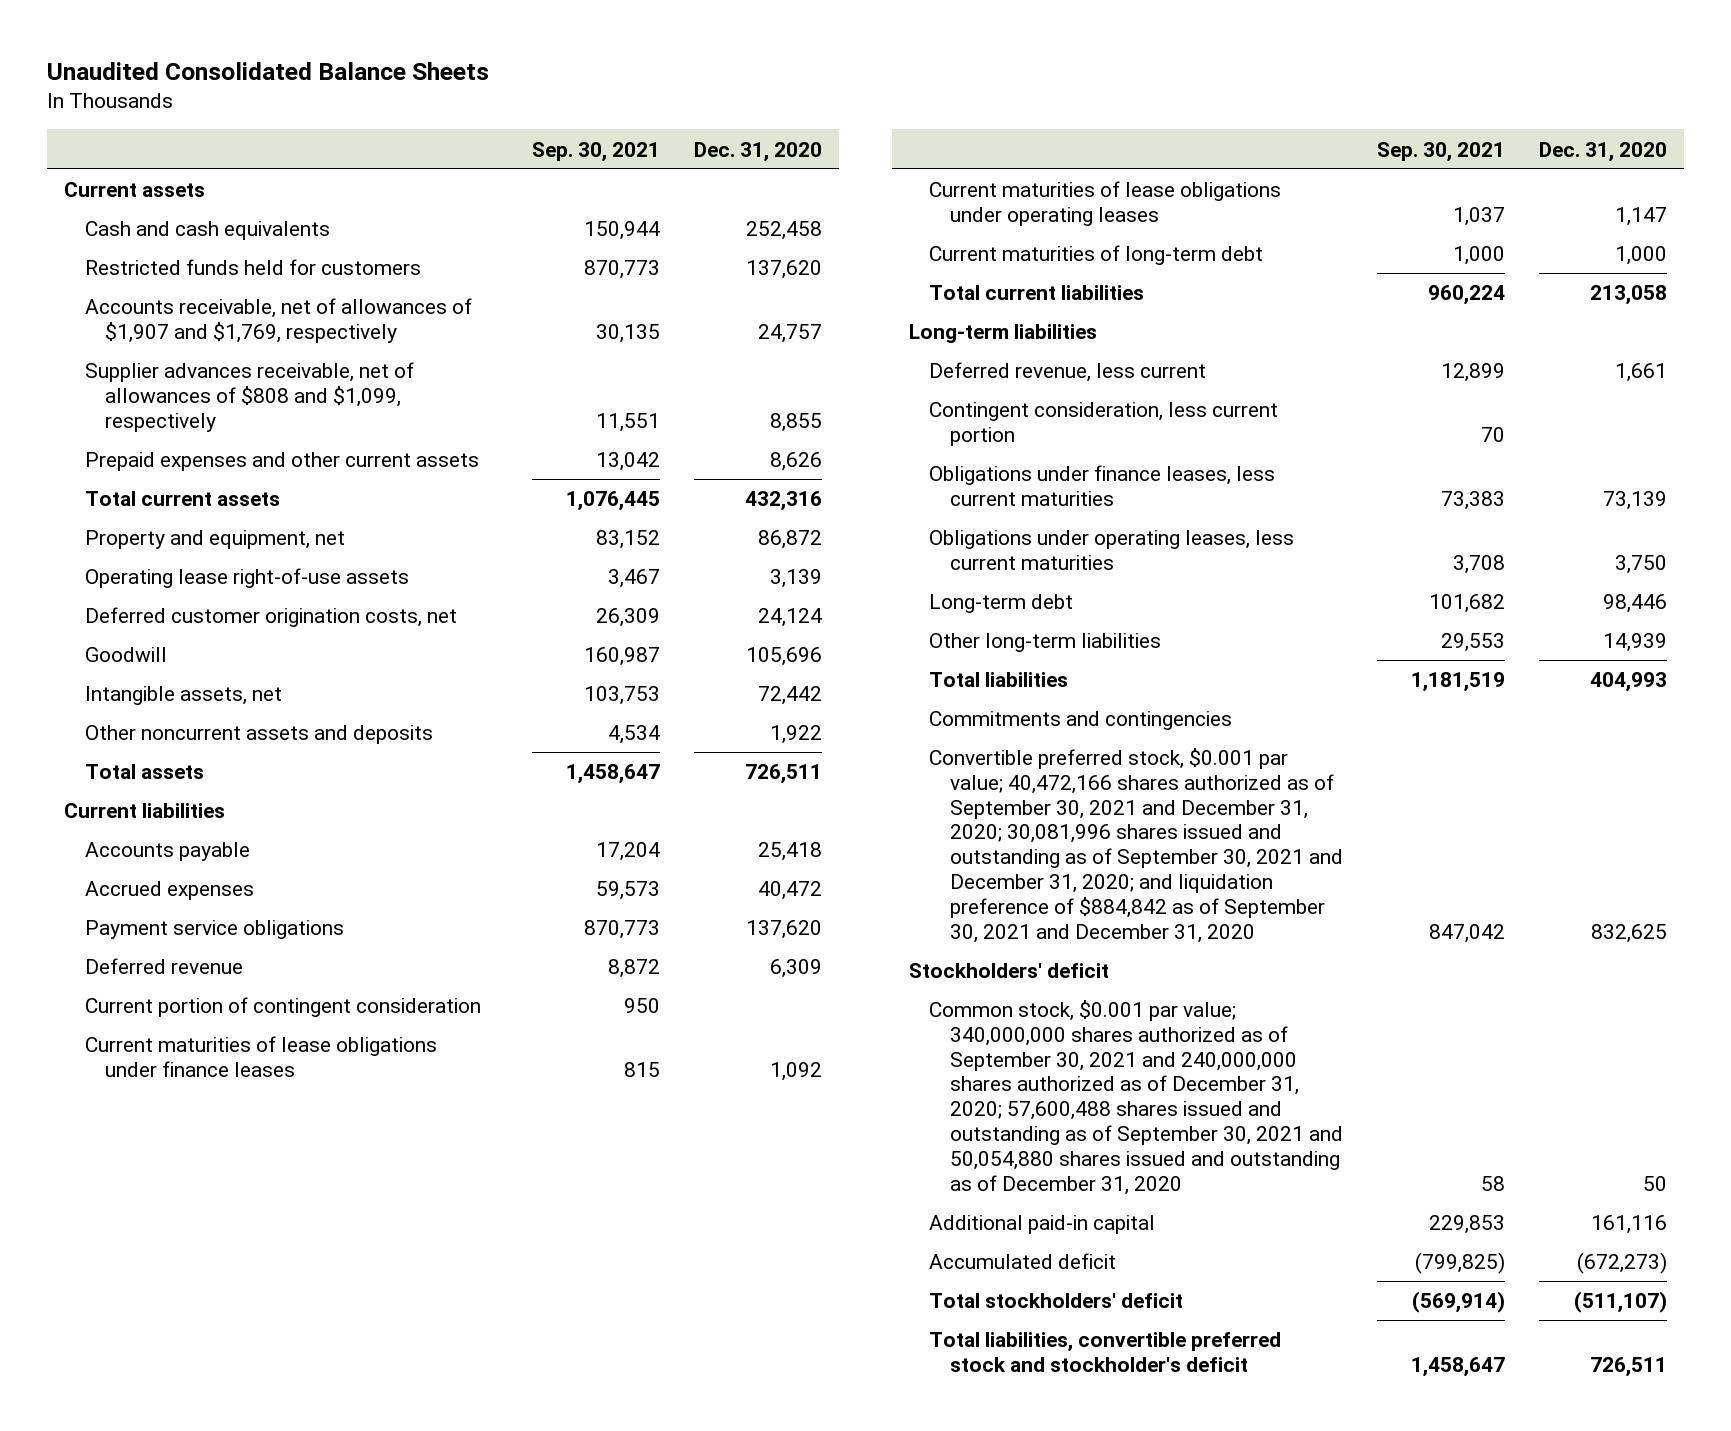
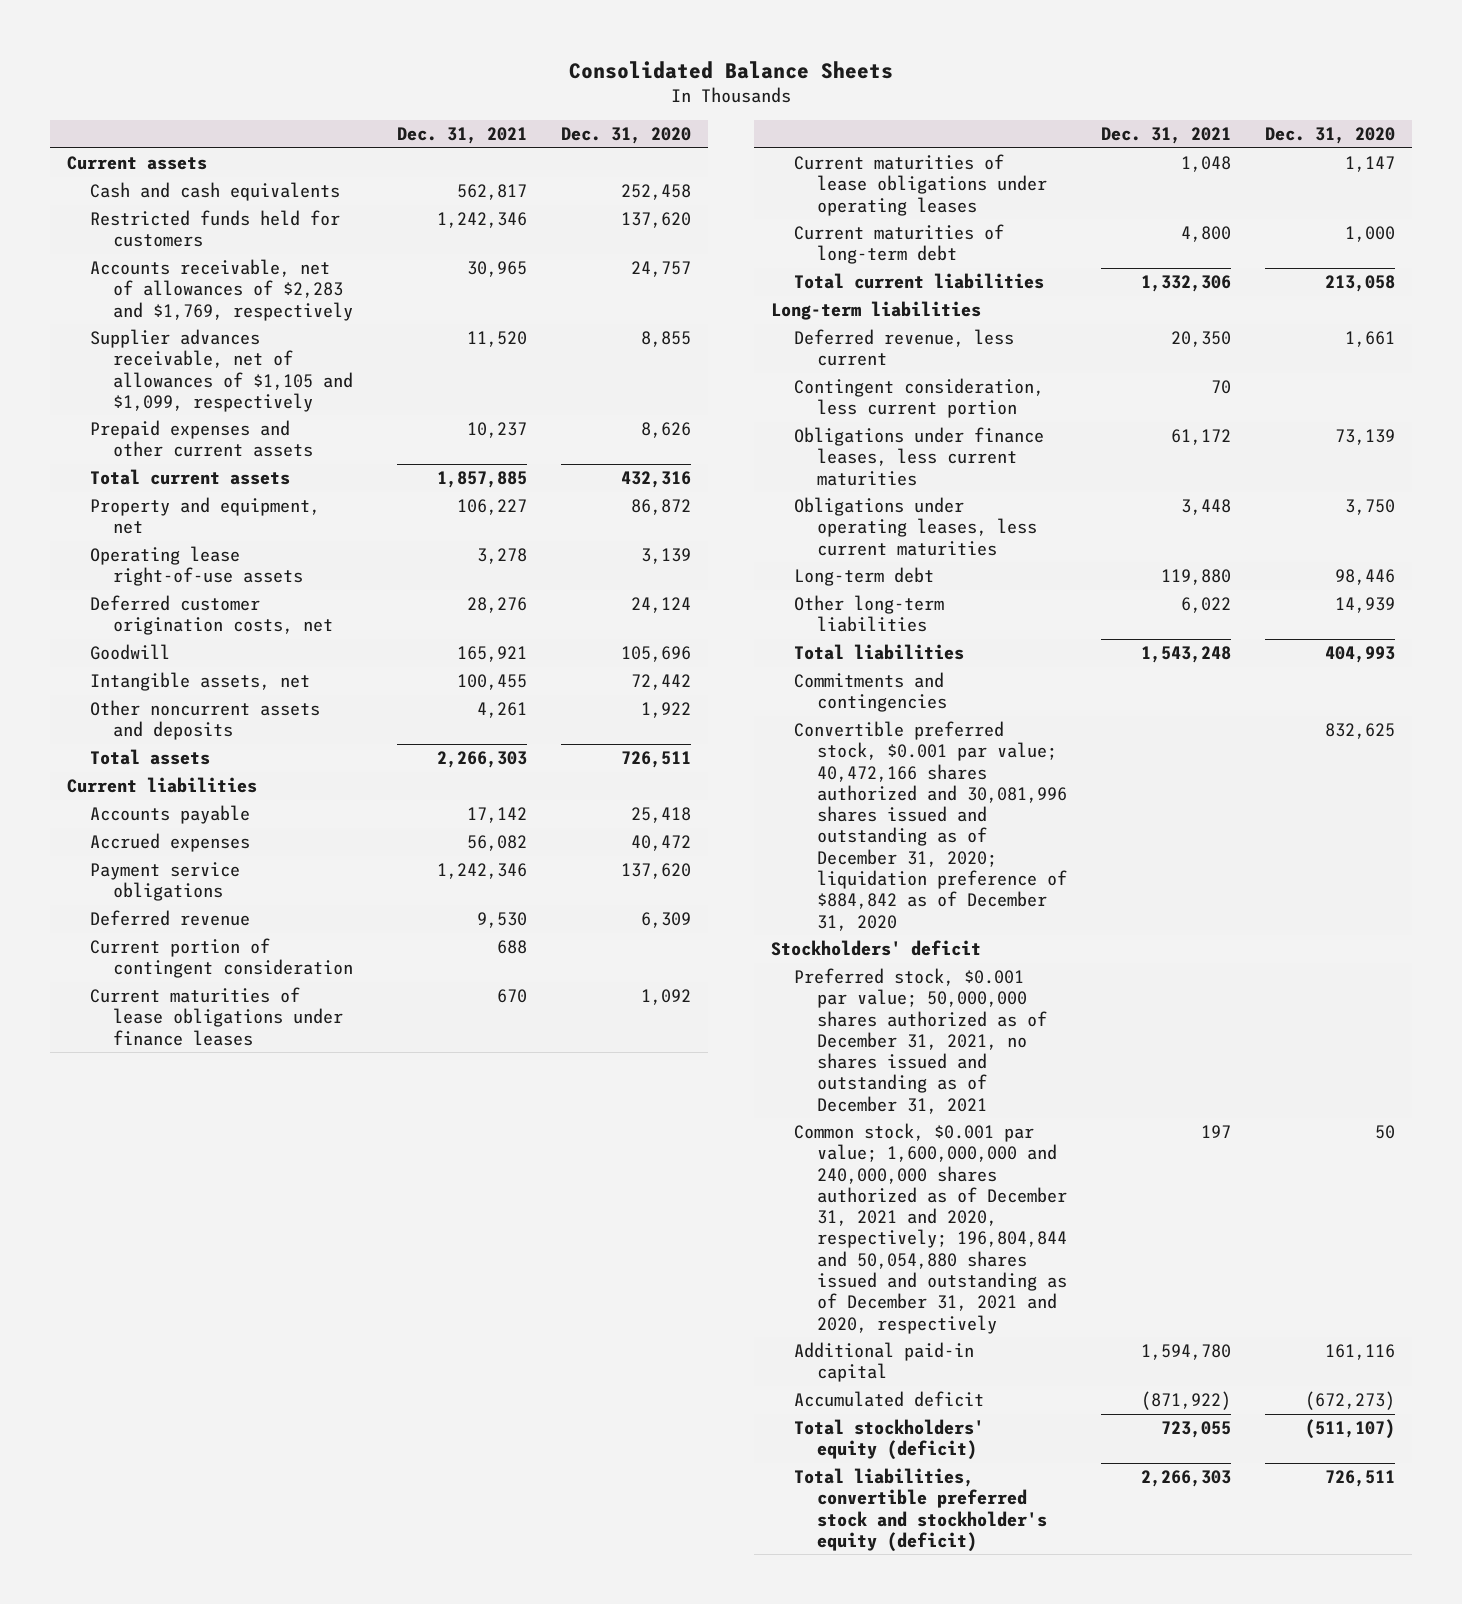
- Unaudited Consolidated Balance Sheets
+ Consolidated Balance Sheets
- | Sep. 30, 2021 | Dec. 31, 2020
+ | Dec. 31, 2021 | Dec. 31, 2020
- Accounts receivable, net of allowances of $1,907 and $1,769, respectively | 30,135 | 24,757
- Supplier advances receivable, net of allowances of $808 and $1,099, respectively | 11,551 | 8,855
+ Accounts receivable, net of allowances of $2,283 and $1,769, respectively | 30,965 | 24,757
+ Supplier advances receivable, net of allowances of $1,105 and $1,099, respectively | 11,520 | 8,855
- Convertible preferred stock, $0.001 par value; 40,472,166 shares authorized as of September 30, 2021 and December 31, 2020; 30,081,996 shares issued and outstanding as of September 30, 2021 and December 31, 2020; and liquidation preference of $884,842 as of September 30, 2021 and December 31, 2020 | 847,042 | 832,625
+ Convertible preferred stock, $0.001 par value; 40,472,166 shares authorized and 30,081,996 shares issued and outstanding as of December 31, 2020; liquidation preference of $884,842 as of December 31, 2020 | | 832,625
- Common stock, $0.001 par value; 340,000,000 shares authorized as of September 30, 2021 and 240,000,000 shares authorized as of December 31, 2020; 57,600,488 shares issued and outstanding as of September 30, 2021 and 50,054,880 shares issued and outstanding as of December 31, 2020 | 58 | 50
+ Preferred stock, $0.001 par value; 50,000,000 shares authorized as of December 31, 2021, no shares issued and outstanding as of December 31, 2021
+ Common stock, $0.001 par value; 1,600,000,000 and 240,000,000 shares authorized as of December 31, 2021 and 2020, respectively; 196,804,844 and 50,054,880 shares issued and outstanding as of December 31, 2021 and 2020, respectively | 197 | 50
- Total stockholders' deficit | (569,914) | (511,107)
- Total liabilities, convertible preferred stock and stockholder's deficit | 1,458,647 | 726,511
+ Total stockholders' equity (deficit) | 723,055 | (511,107)
+ Total liabilities, convertible preferred stock and stockholder's equity (deficit) | 2,266,303 | 726,511

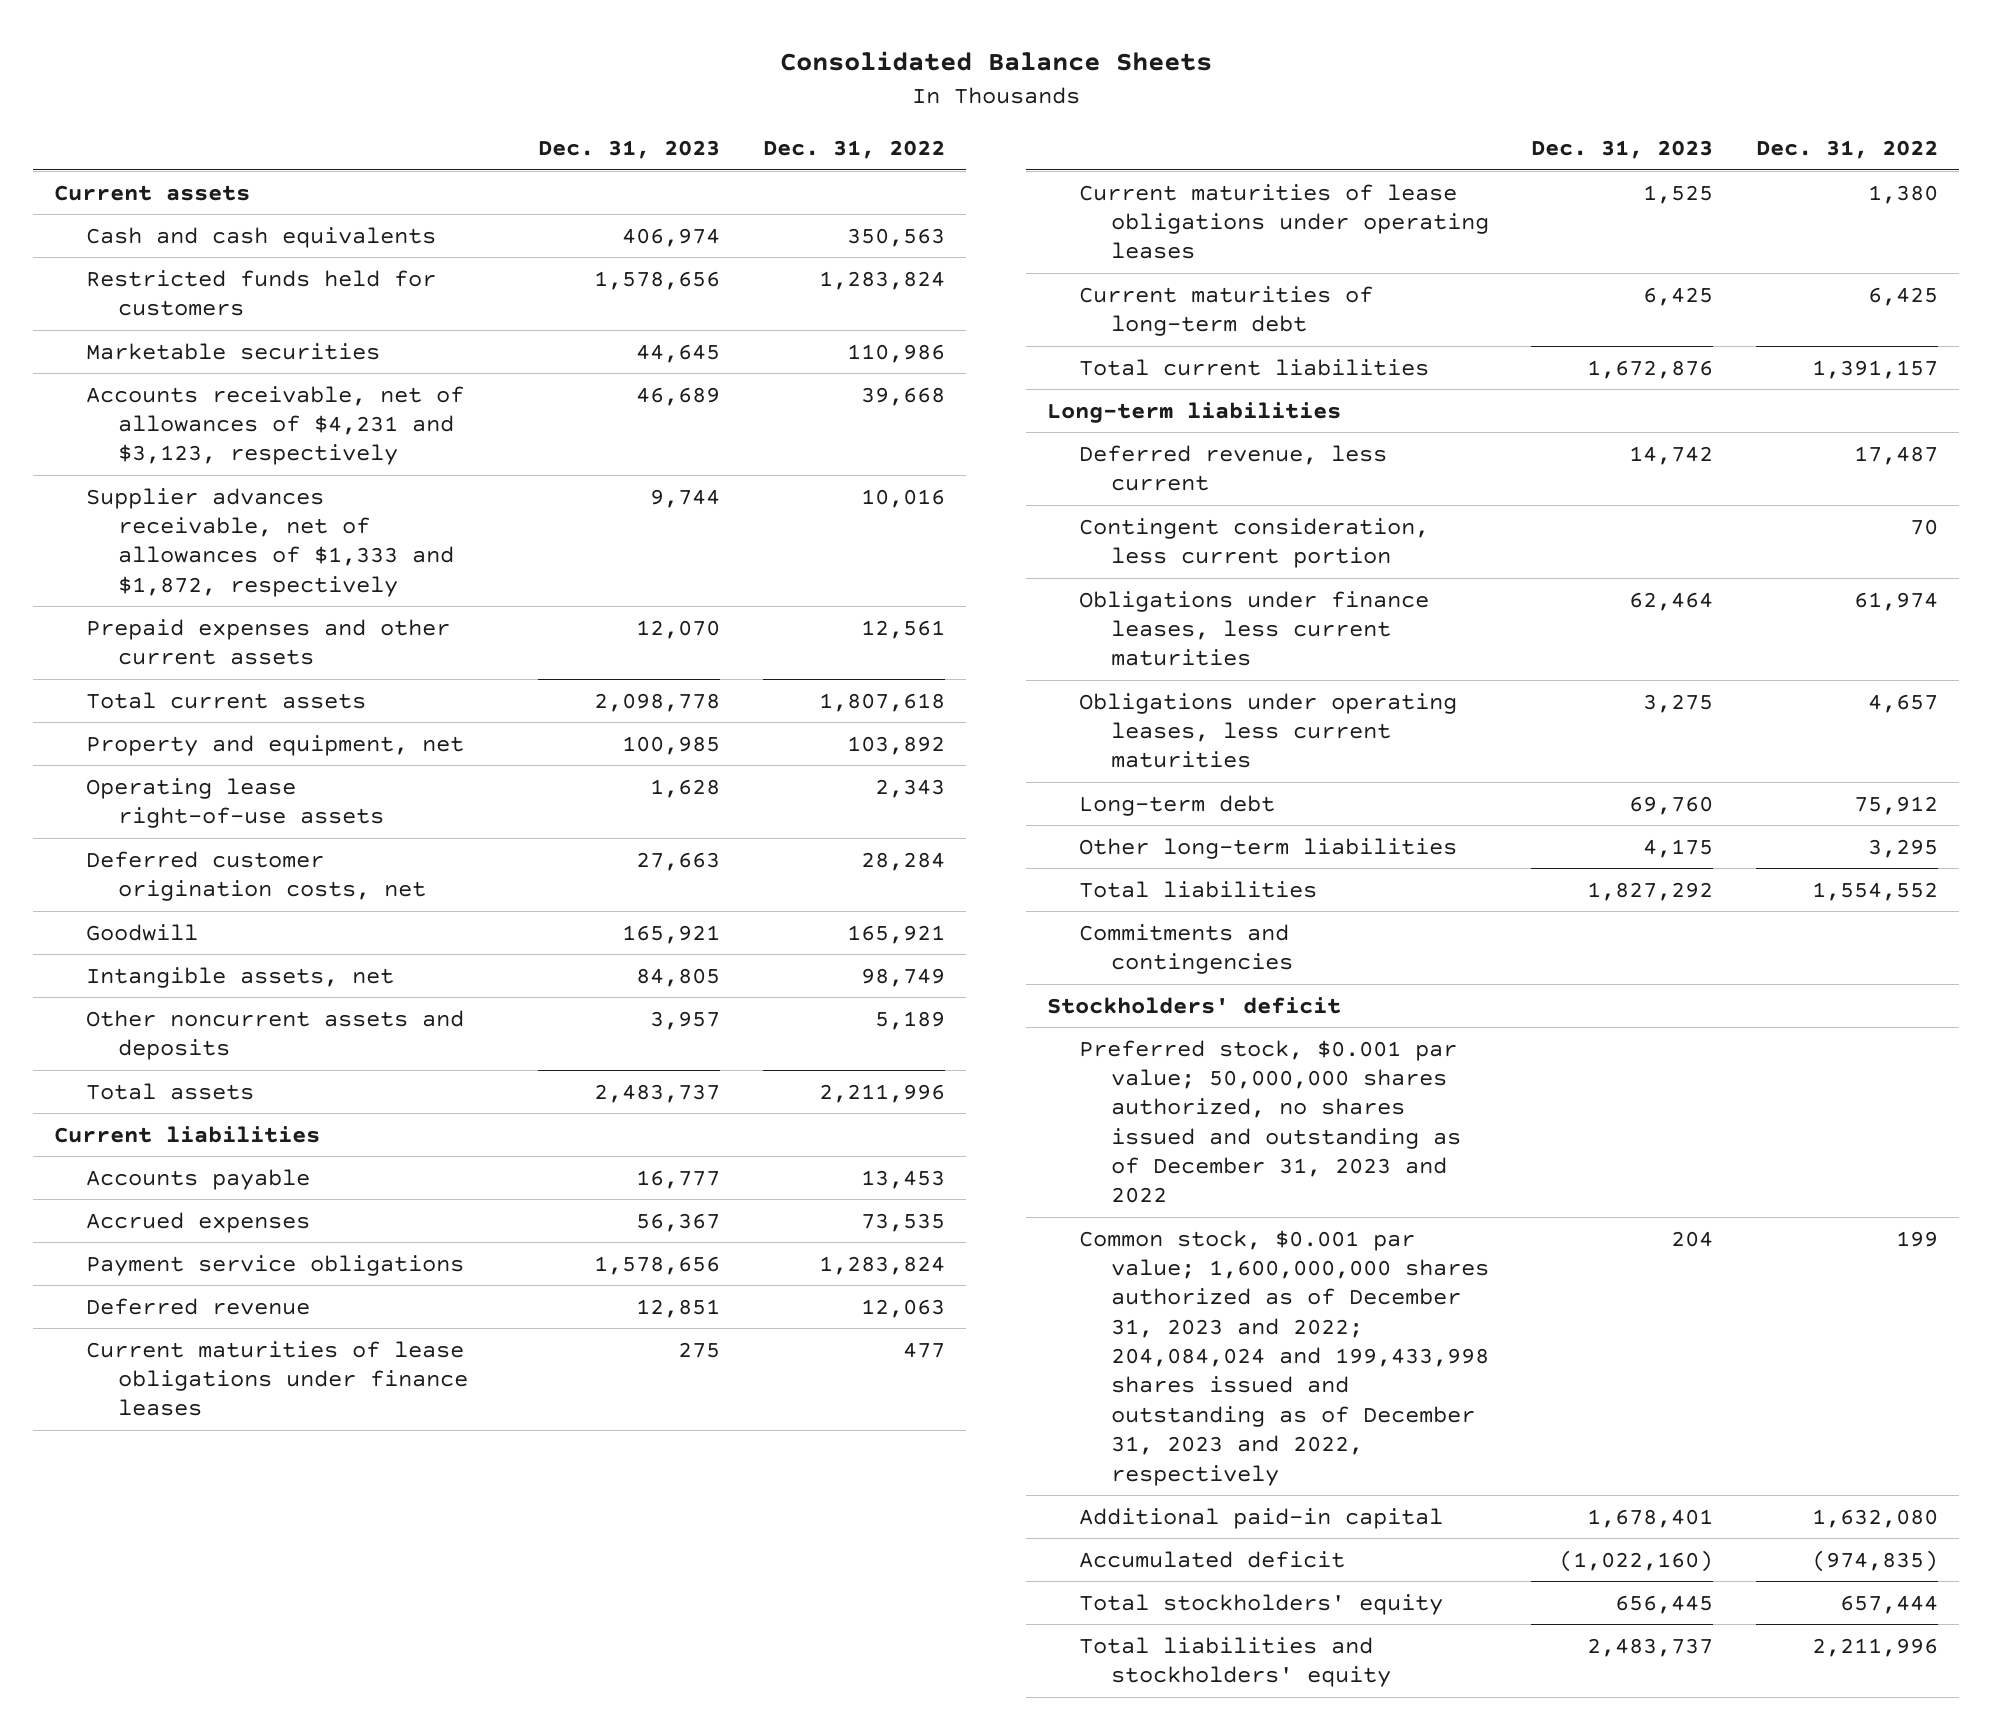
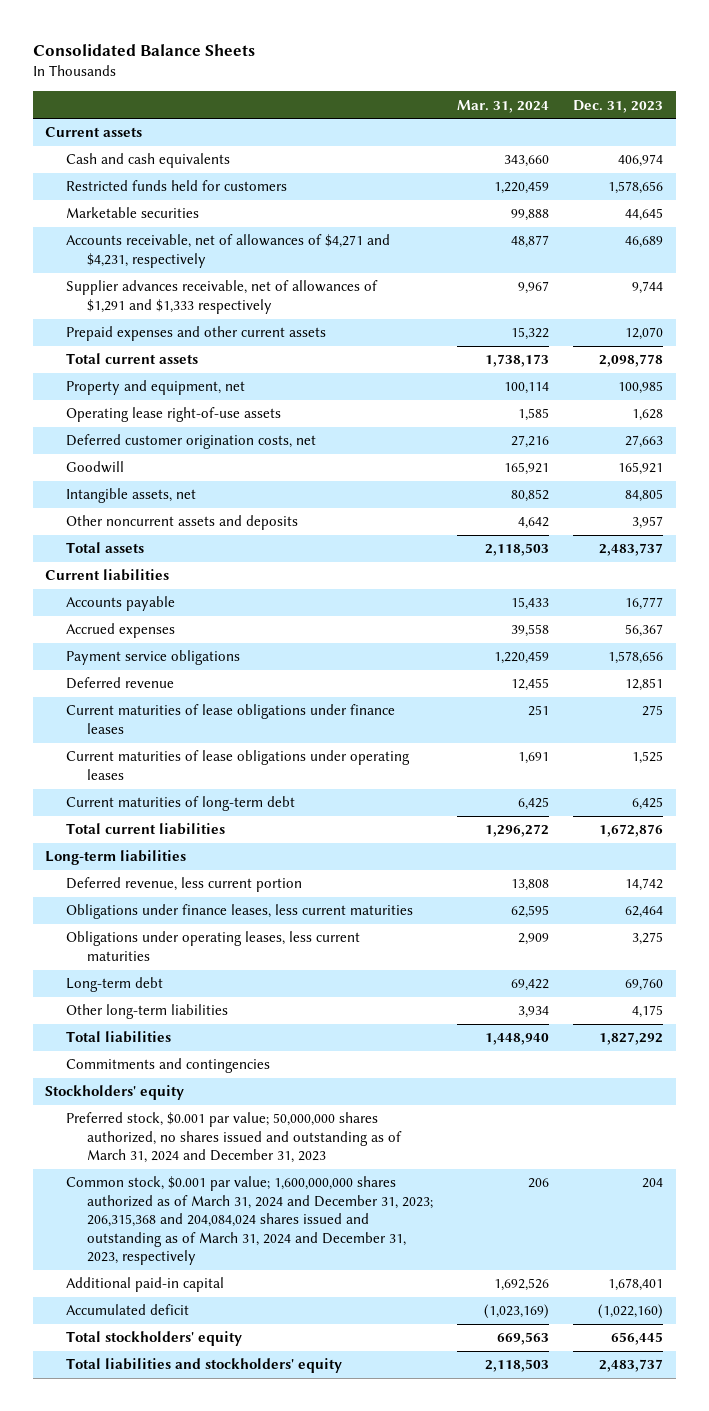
- | Dec. 31, 2023 | Dec. 31, 2022
+ | Mar. 31, 2024 | Dec. 31, 2023
- Accounts receivable, net of allowances of $4,231 and $3,123, respectively | 46,689 | 39,668
- Supplier advances receivable, net of allowances of $1,333 and $1,872, respectively | 9,744 | 10,016
+ Accounts receivable, net of allowances of $4,271 and $4,231, respectively | 48,877 | 46,689
+ Supplier advances receivable, net of allowances of $1,291 and $1,333 respectively | 9,967 | 9,744
- Deferred revenue, less current | 14,742 | 17,487
- Contingent consideration, less current portion | | 70
+ Deferred revenue, less current portion | 13,808 | 14,742
- Stockholders' deficit
- Preferred stock, $0.001 par value; 50,000,000 shares authorized, no shares issued and outstanding as of December 31, 2023 and 2022
- Common stock, $0.001 par value; 1,600,000,000 shares authorized as of December 31, 2023 and 2022; 204,084,024 and 199,433,998 shares issued and outstanding as of December 31, 2023 and 2022, respectively | 204 | 199
+ Stockholders' equity
+ Preferred stock, $0.001 par value; 50,000,000 shares authorized, no shares issued and outstanding as of March 31, 2024 and December 31, 2023
+ Common stock, $0.001 par value; 1,600,000,000 shares authorized as of March 31, 2024 and December 31, 2023; 206,315,368 and 204,084,024 shares issued and outstanding as of March 31, 2024 and December 31, 2023, respectively | 206 | 204

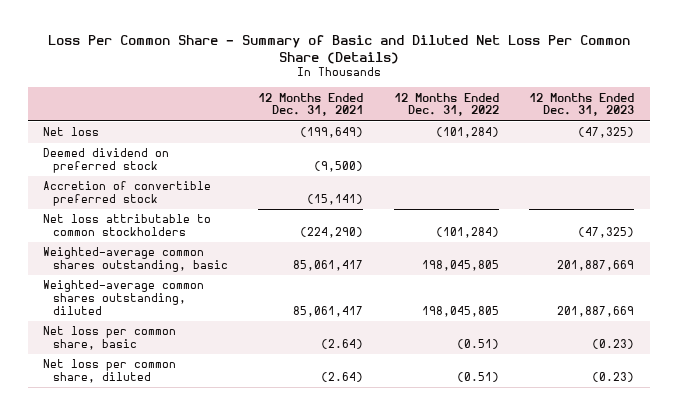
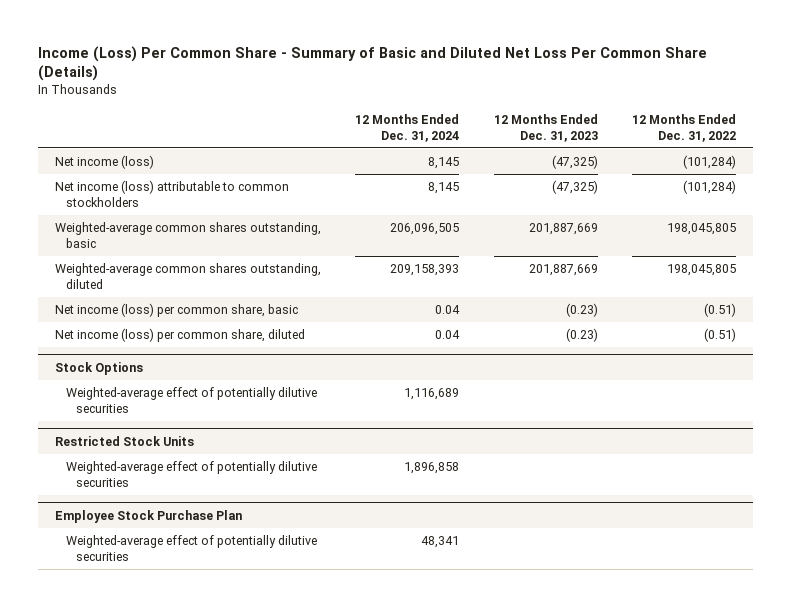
- Loss Per Common Share - Summary of Basic and Diluted Net Loss Per Common Share (Details)
+ Income (Loss) Per Common Share - Summary of Basic and Diluted Net Loss Per Common Share (Details)
- | 12 Months Ended Dec. 31, 2021 | 12 Months Ended Dec. 31, 2022 | 12 Months Ended Dec. 31, 2023
+ | 12 Months Ended Dec. 31, 2024 | 12 Months Ended Dec. 31, 2023 | 12 Months Ended Dec. 31, 2022
- Net loss | (199,649) | (101,284) | (47,325)
- Deemed dividend on preferred stock | (9,500) | |
- Accretion of convertible preferred stock | (15,141) | |
- Net loss attributable to common stockholders | (224,290) | (101,284) | (47,325)
+ Net income (loss) | 8,145 | (47,325) | (101,284)
+ Net income (loss) attributable to common stockholders | 8,145 | (47,325) | (101,284)
- Net loss per common share, basic | (2.64) | (0.51) | (0.23)
- Net loss per common share, diluted | (2.64) | (0.51) | (0.23)
+ Net income (loss) per common share, basic | 0.04 | (0.23) | (0.51)
+ Net income (loss) per common share, diluted | 0.04 | (0.23) | (0.51)
+ Stock Options
+ Weighted-average effect of potentially dilutive securities | 1,116,689 | |
+ Restricted Stock Units
+ Weighted-average effect of potentially dilutive securities | 1,896,858 | |
+ Employee Stock Purchase Plan
+ Weighted-average effect of potentially dilutive securities | 48,341 | |

